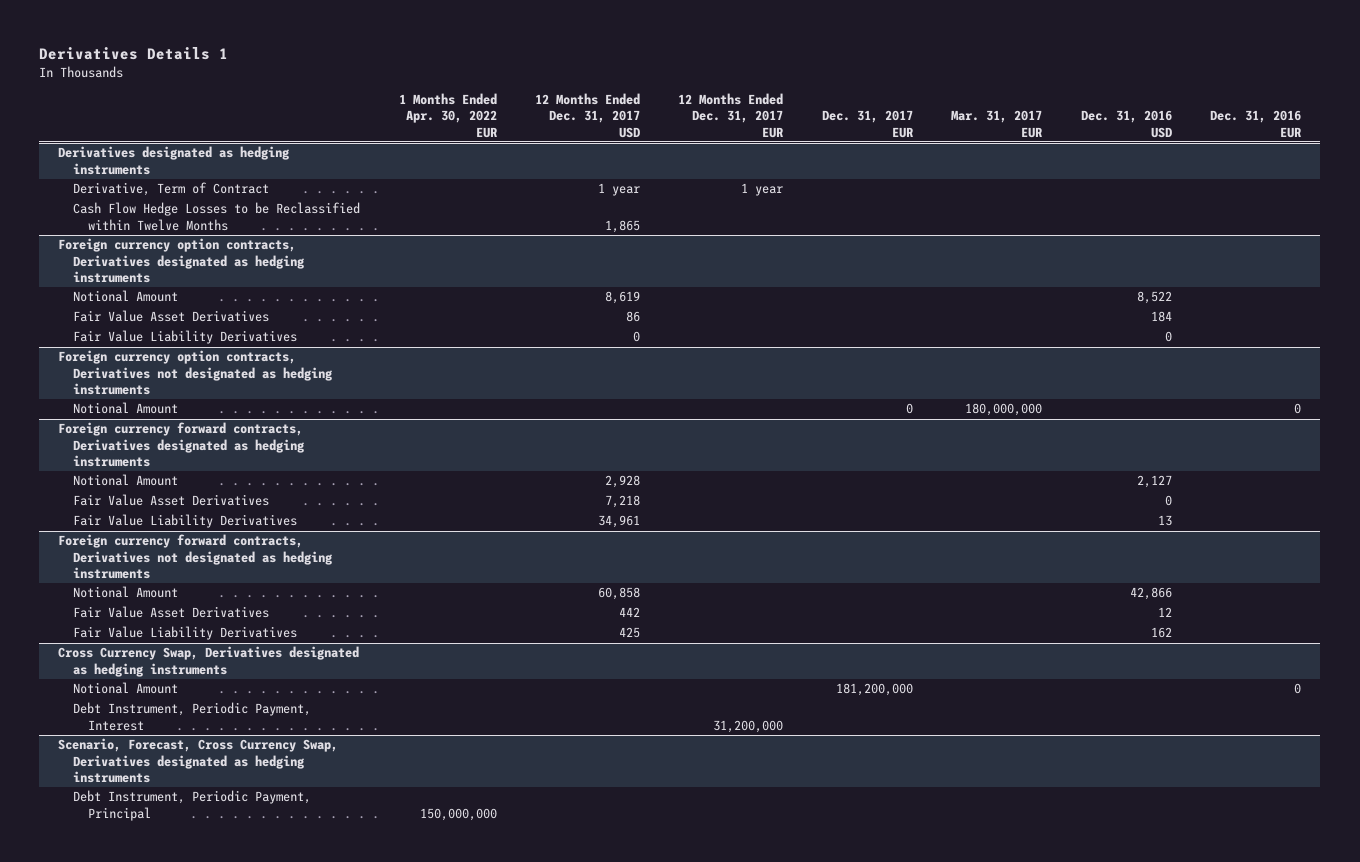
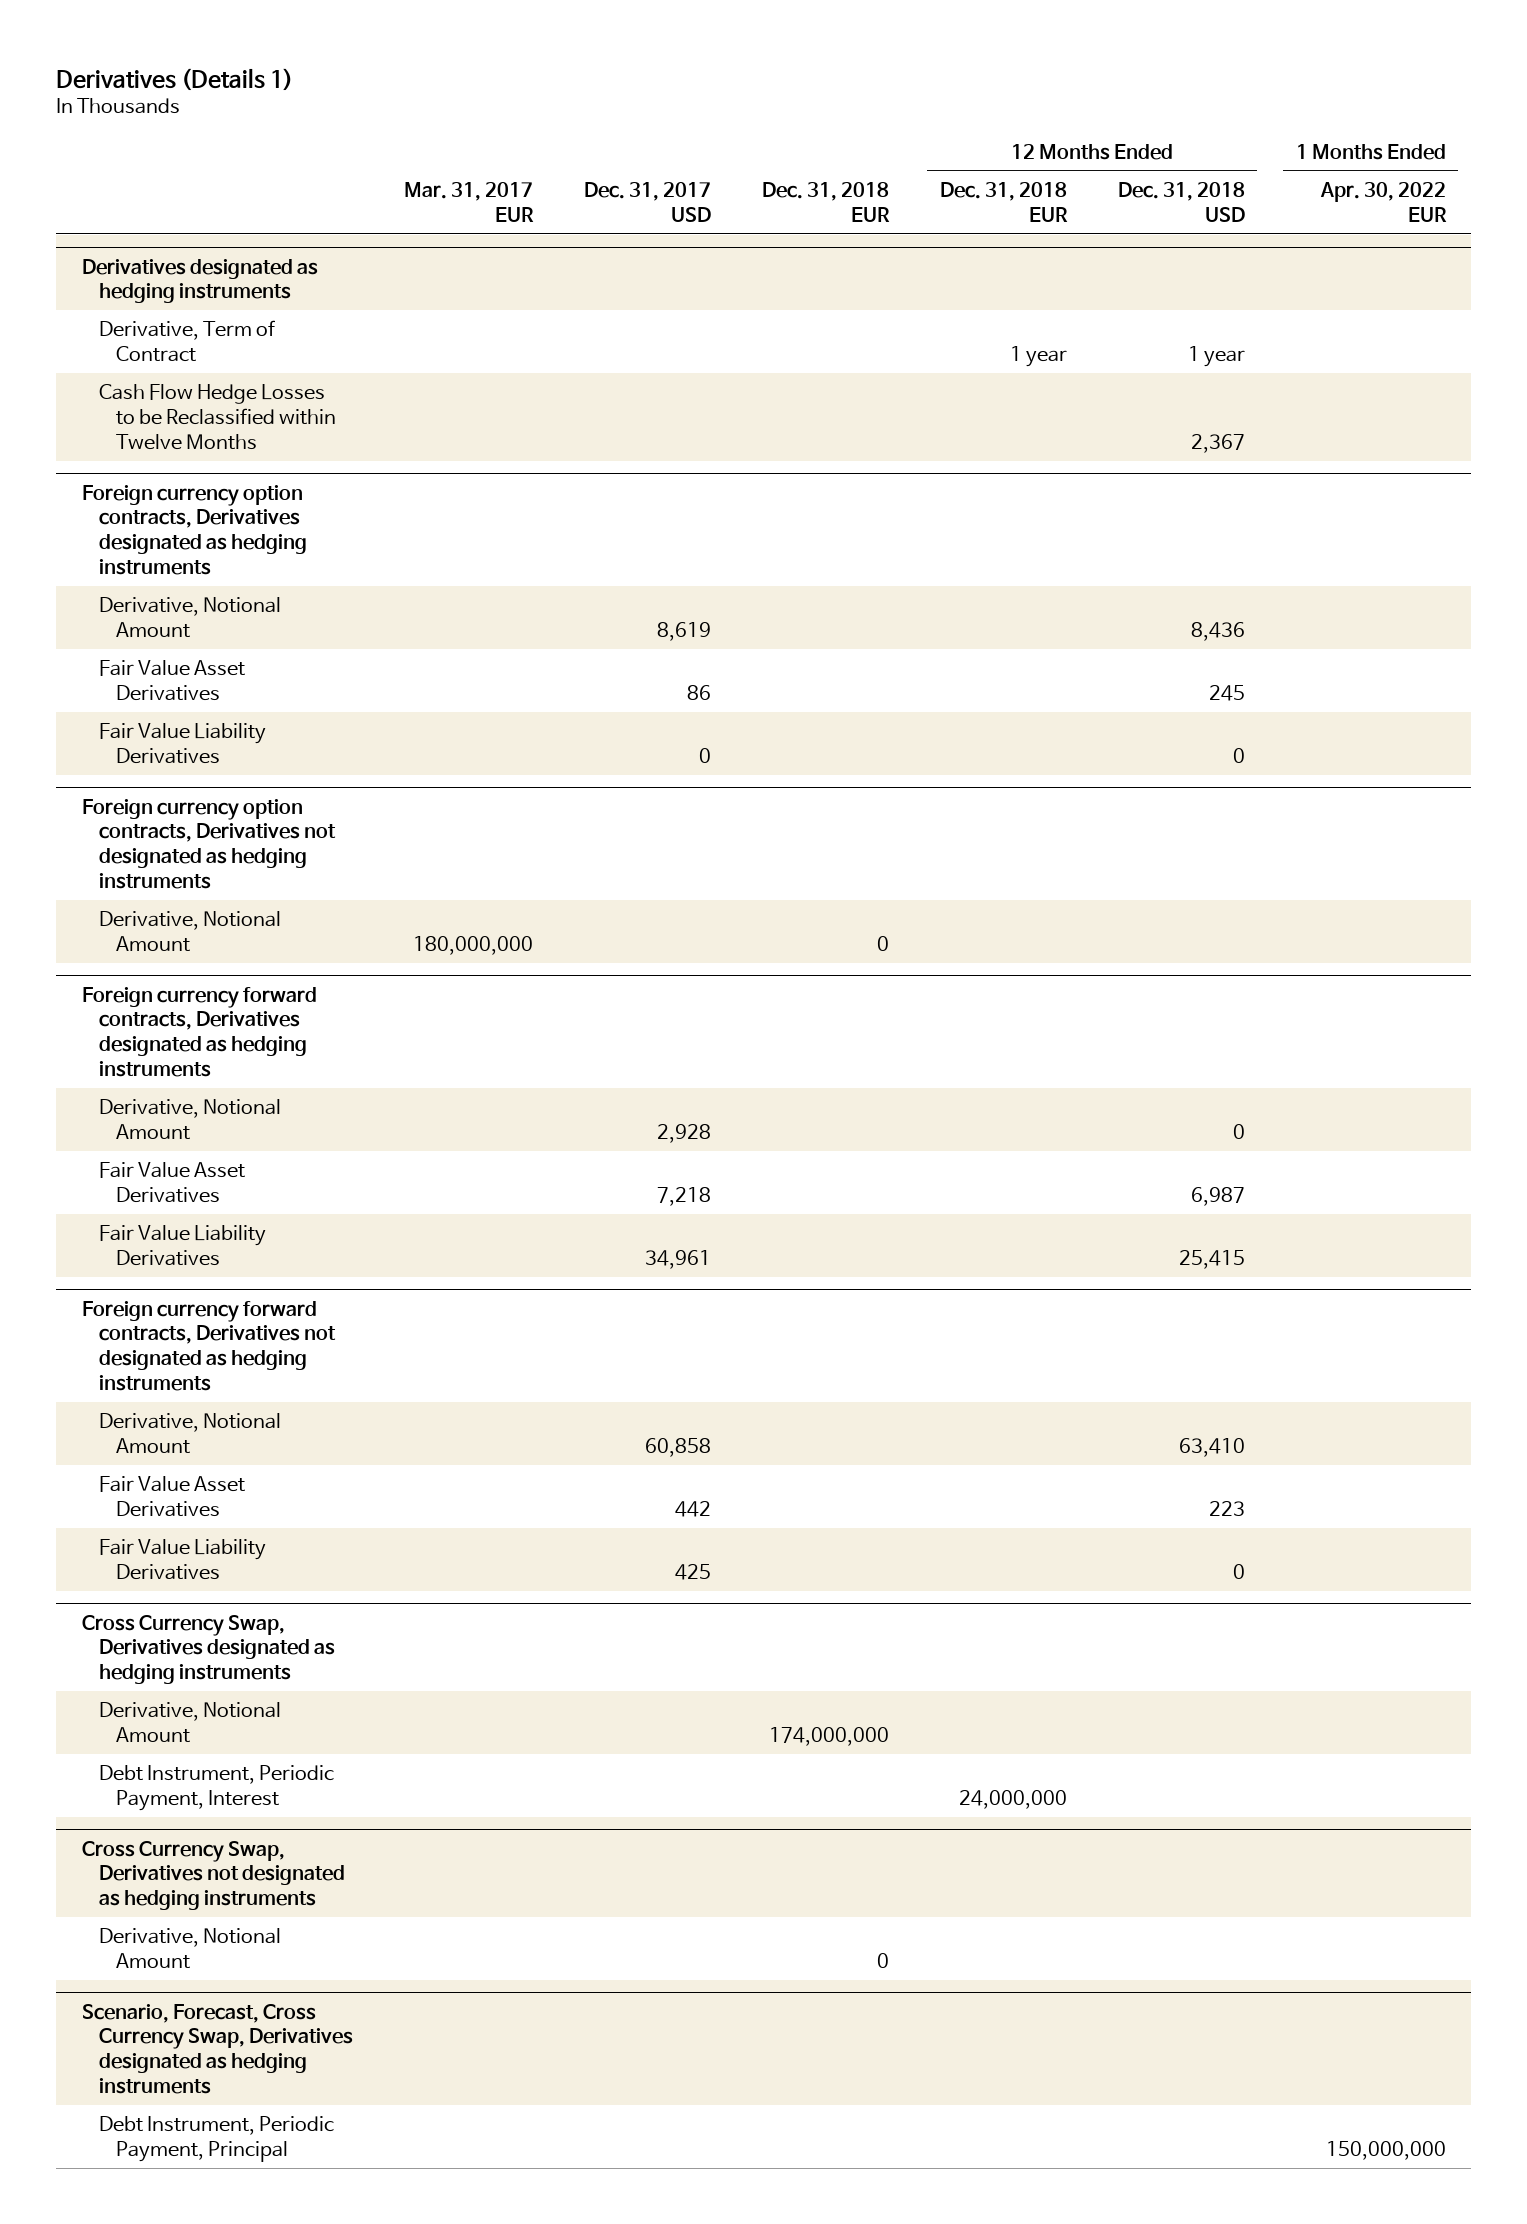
- Derivatives Details 1
+ Derivatives (Details 1)
- | 1 Months Ended Apr. 30, 2022 EUR | 12 Months Ended Dec. 31, 2017 USD | 12 Months Ended Dec. 31, 2017 EUR | Dec. 31, 2017 EUR | Mar. 31, 2017 EUR | Dec. 31, 2016 USD | Dec. 31, 2016 EUR
+ | Mar. 31, 2017 EUR | Dec. 31, 2017 USD | Dec. 31, 2018 EUR | 12 Months Ended Dec. 31, 2018 EUR | 12 Months Ended Dec. 31, 2018 USD | 1 Months Ended Apr. 30, 2022 EUR
@ Foreign currency option contracts, Derivatives designated as hedging instruments
- Notional Amount | | 8,619 | | | | 8,522 |
+ Derivative, Notional Amount | | 8,619 | | | 8,436 |
@ Foreign currency option contracts, Derivatives not designated as hedging instruments
- Notional Amount | | | | 0 | 180,000,000 | | 0
+ Derivative, Notional Amount | 180,000,000 | | 0 | | |
@ Foreign currency forward contracts, Derivatives designated as hedging instruments
- Notional Amount | | 2,928 | | | | 2,127 |
+ Derivative, Notional Amount | | 2,928 | | | 0 |
@ Foreign currency forward contracts, Derivatives not designated as hedging instruments
- Notional Amount | | 60,858 | | | | 42,866 |
+ Derivative, Notional Amount | | 60,858 | | | 63,410 |
@ Cross Currency Swap, Derivatives designated as hedging instruments
- Notional Amount | | | | 181,200,000 | | | 0
+ Derivative, Notional Amount | | | 174,000,000 | | |
+ Cross Currency Swap, Derivatives not designated as hedging instruments
+ Derivative, Notional Amount | | | 0 | | |

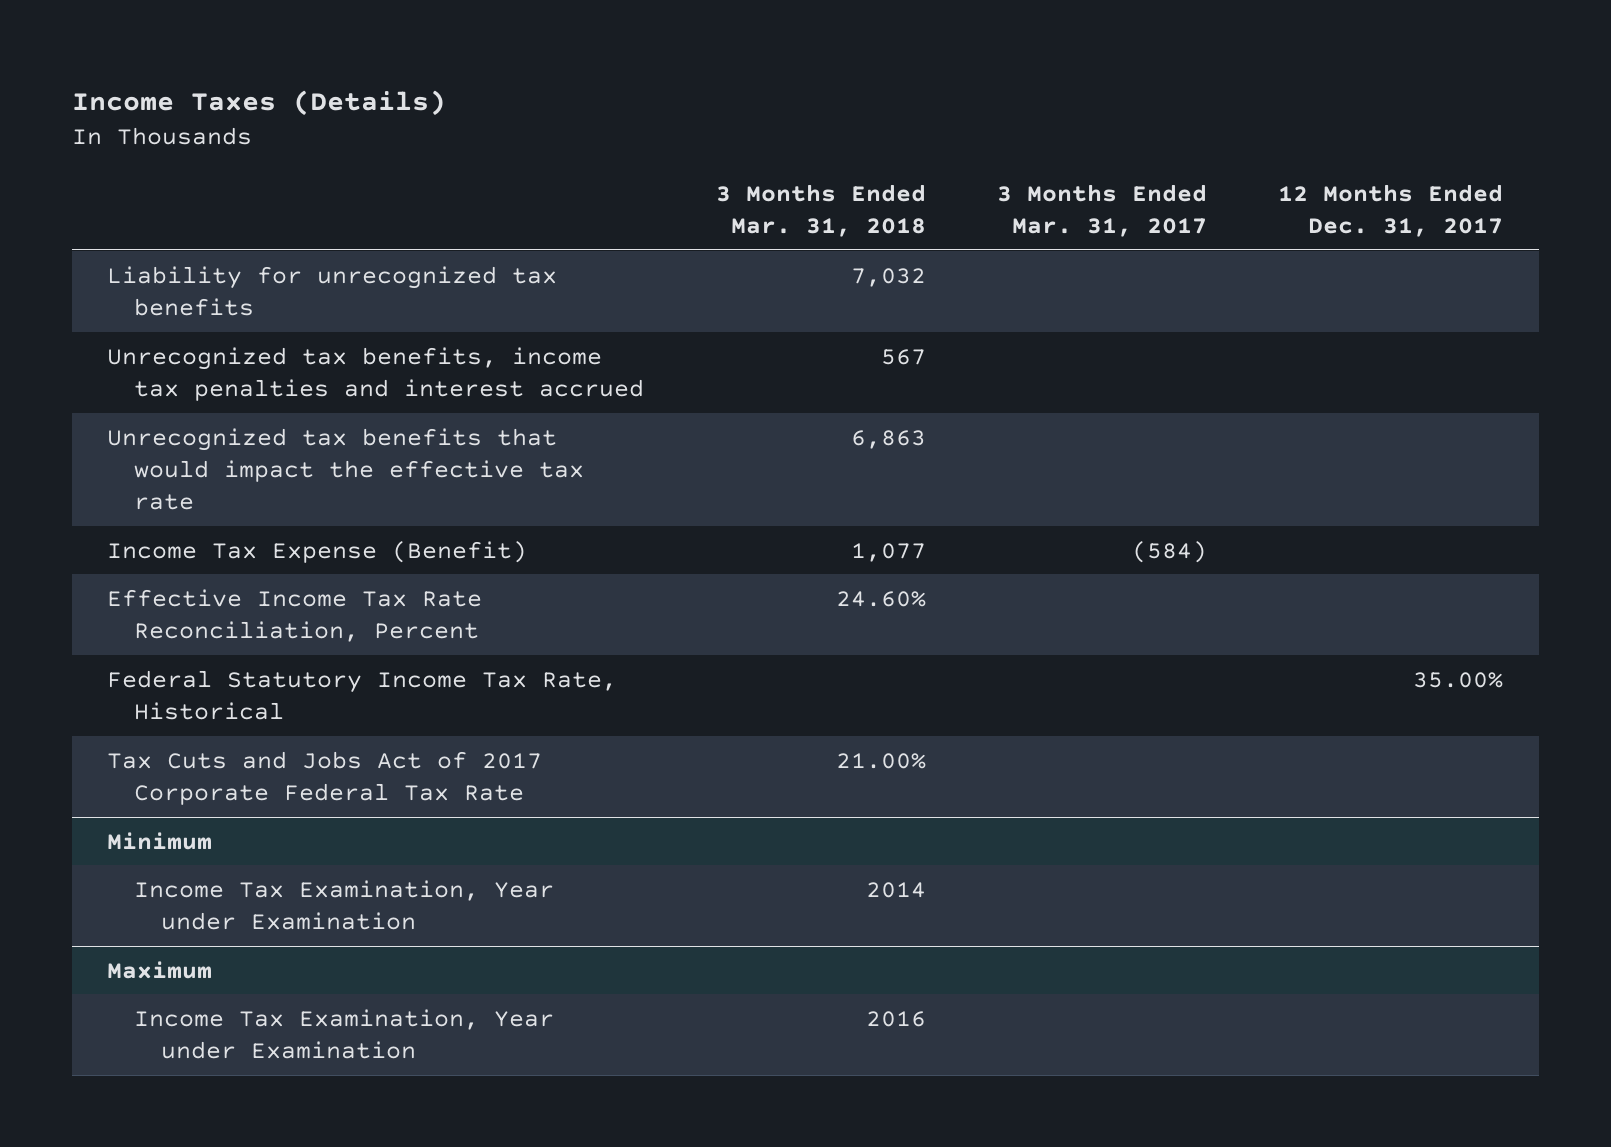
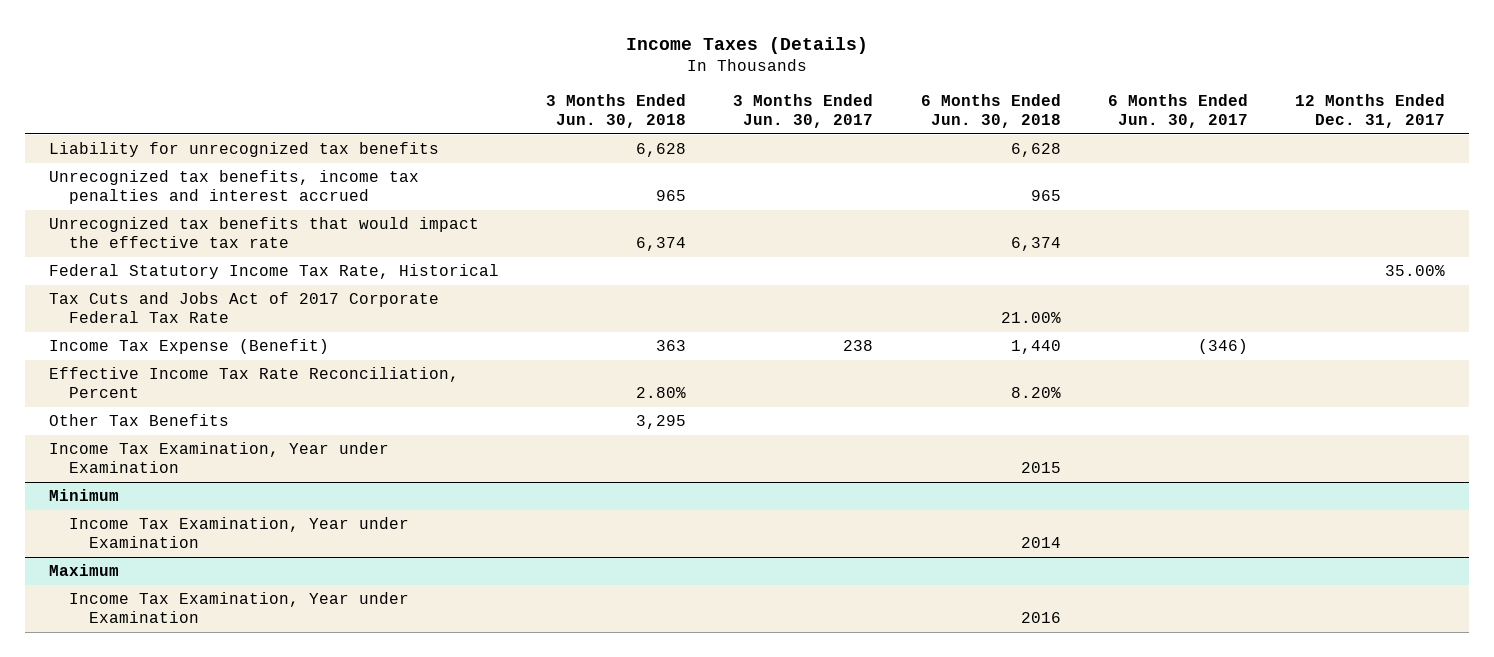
- | 3 Months Ended Mar. 31, 2018 | 3 Months Ended Mar. 31, 2017 | 12 Months Ended Dec. 31, 2017
+ | 3 Months Ended Jun. 30, 2018 | 3 Months Ended Jun. 30, 2017 | 6 Months Ended Jun. 30, 2018 | 6 Months Ended Jun. 30, 2017 | 12 Months Ended Dec. 31, 2017
moved down: Income Tax Expense (Benefit) | 363 | 238 | 1,440 | (346) |
moved down: Effective Income Tax Rate Reconciliation, Percent | 2.80% | | 8.20% | |
+ Other Tax Benefits | 3,295 | | | |
+ Income Tax Examination, Year under Examination | | | 2015 | |

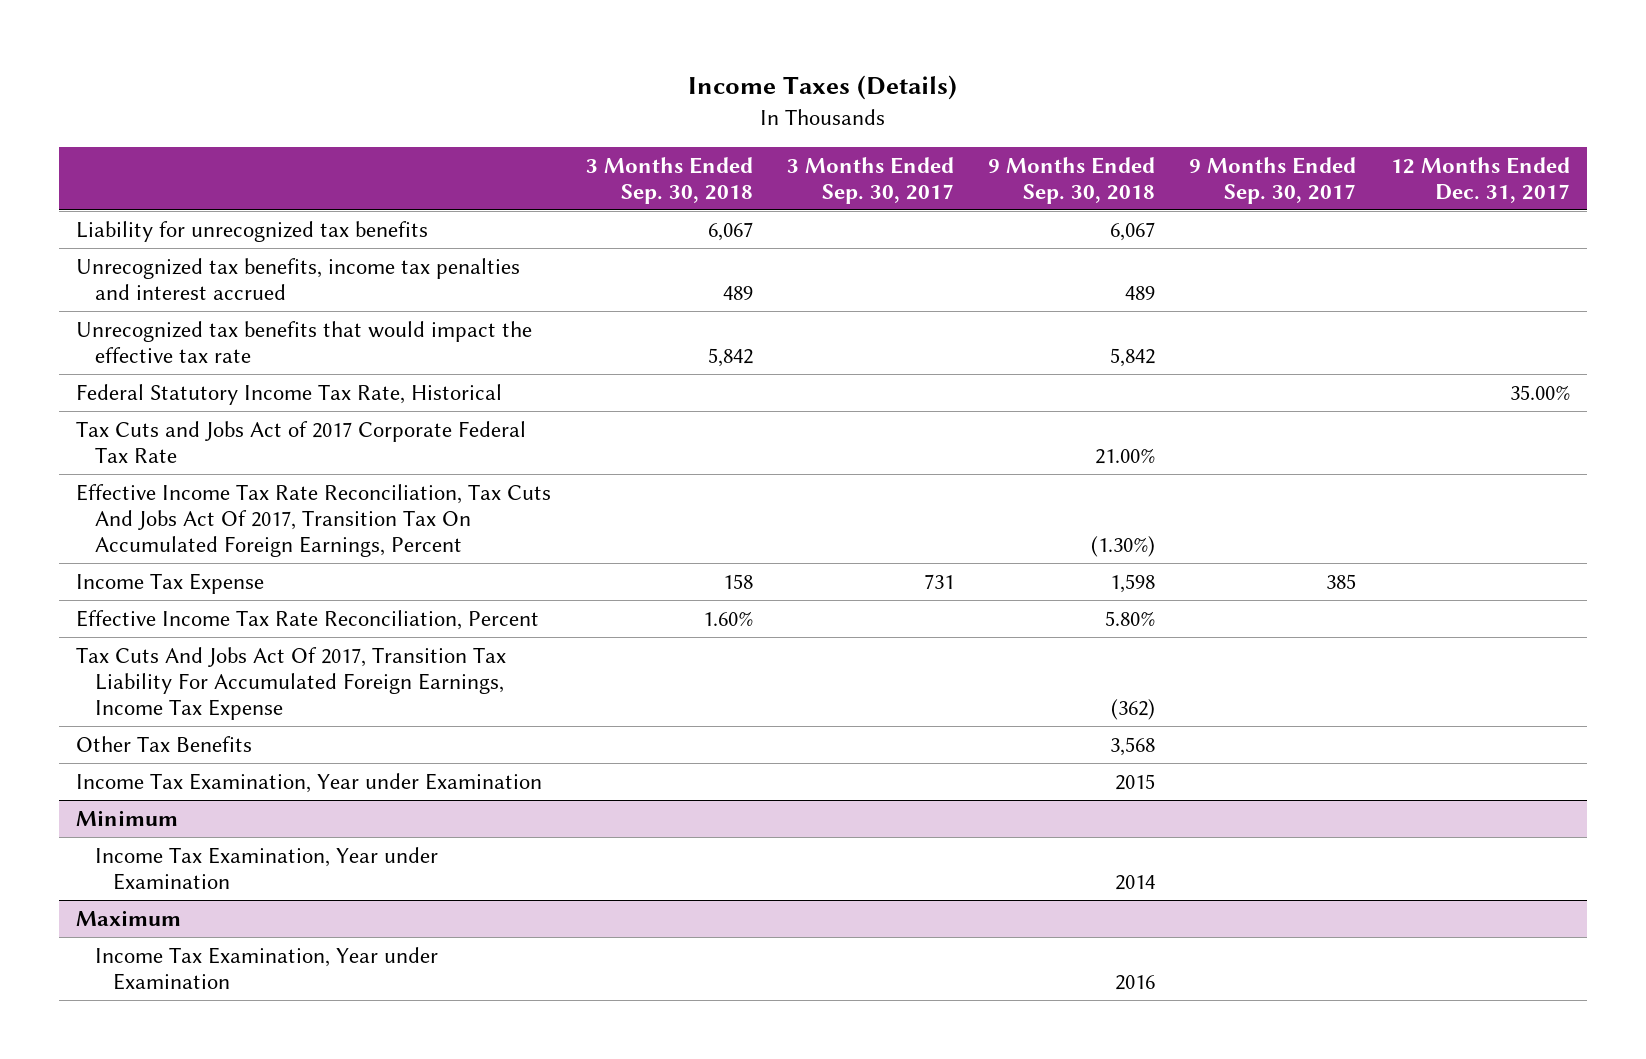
- | 3 Months Ended Jun. 30, 2018 | 3 Months Ended Jun. 30, 2017 | 6 Months Ended Jun. 30, 2018 | 6 Months Ended Jun. 30, 2017 | 12 Months Ended Dec. 31, 2017
+ | 3 Months Ended Sep. 30, 2018 | 3 Months Ended Sep. 30, 2017 | 9 Months Ended Sep. 30, 2018 | 9 Months Ended Sep. 30, 2017 | 12 Months Ended Dec. 31, 2017
- Income Tax Expense (Benefit) | 363 | 238 | 1,440 | (346) |
+ Effective Income Tax Rate Reconciliation, Tax Cuts And Jobs Act Of 2017, Transition Tax On Accumulated Foreign Earnings, Percent | | | (1.30%) | |
+ Income Tax Expense | 158 | 731 | 1,598 | 385 |
+ Tax Cuts And Jobs Act Of 2017, Transition Tax Liability For Accumulated Foreign Earnings, Income Tax Expense | | | (362) | |

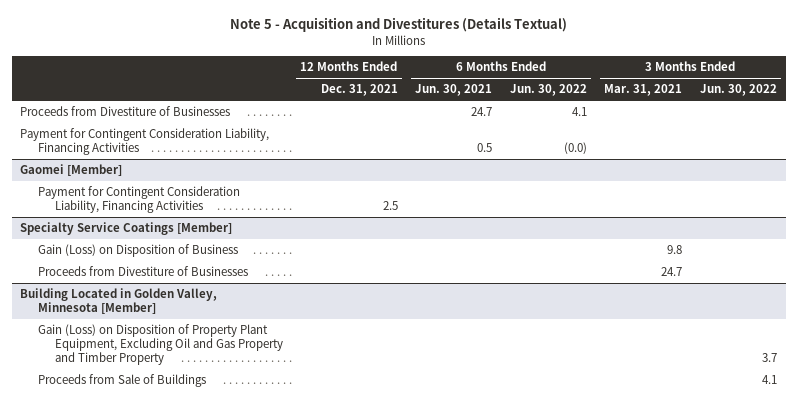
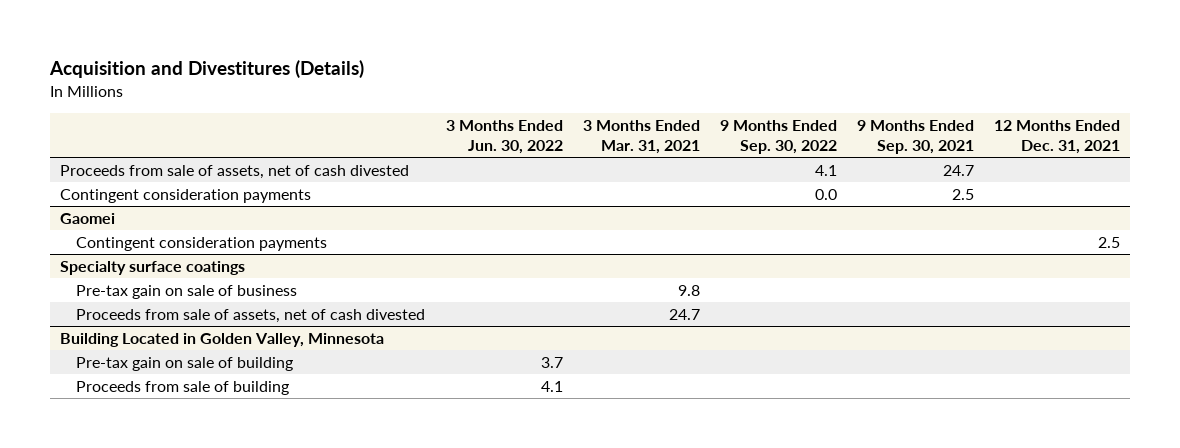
- Note 5 - Acquisition and Divestitures (Details Textual)
+ Acquisition and Divestitures (Details)
- | 12 Months Ended Dec. 31, 2021 | 6 Months Ended Jun. 30, 2021 | 6 Months Ended Jun. 30, 2022 | 3 Months Ended Mar. 31, 2021 | 3 Months Ended Jun. 30, 2022
+ | 3 Months Ended Jun. 30, 2022 | 3 Months Ended Mar. 31, 2021 | 9 Months Ended Sep. 30, 2022 | 9 Months Ended Sep. 30, 2021 | 12 Months Ended Dec. 31, 2021
- Proceeds from Divestiture of Businesses | | 24.7 | 4.1 | |
- Payment for Contingent Consideration Liability, Financing Activities | | 0.5 | (0.0) | |
- Gaomei [Member]
- Payment for Contingent Consideration Liability, Financing Activities | 2.5 | | | |
- Specialty Service Coatings [Member]
- Gain (Loss) on Disposition of Business | | | | 9.8 |
- Proceeds from Divestiture of Businesses | | | | 24.7 |
- Building Located in Golden Valley, Minnesota [Member]
- Gain (Loss) on Disposition of Property Plant Equipment, Excluding Oil and Gas Property and Timber Property | | | | | 3.7
- Proceeds from Sale of Buildings | | | | | 4.1
+ Proceeds from sale of assets, net of cash divested | | | 4.1 | 24.7 |
+ Contingent consideration payments | | | 0.0 | 2.5 |
+ Gaomei
+ Contingent consideration payments | | | | | 2.5
+ Specialty surface coatings
+ Pre-tax gain on sale of business | | 9.8 | | |
+ Proceeds from sale of assets, net of cash divested | | 24.7 | | |
+ Building Located in Golden Valley, Minnesota
+ Pre-tax gain on sale of building | 3.7 | | | |
+ Proceeds from sale of building | 4.1 | | | |

